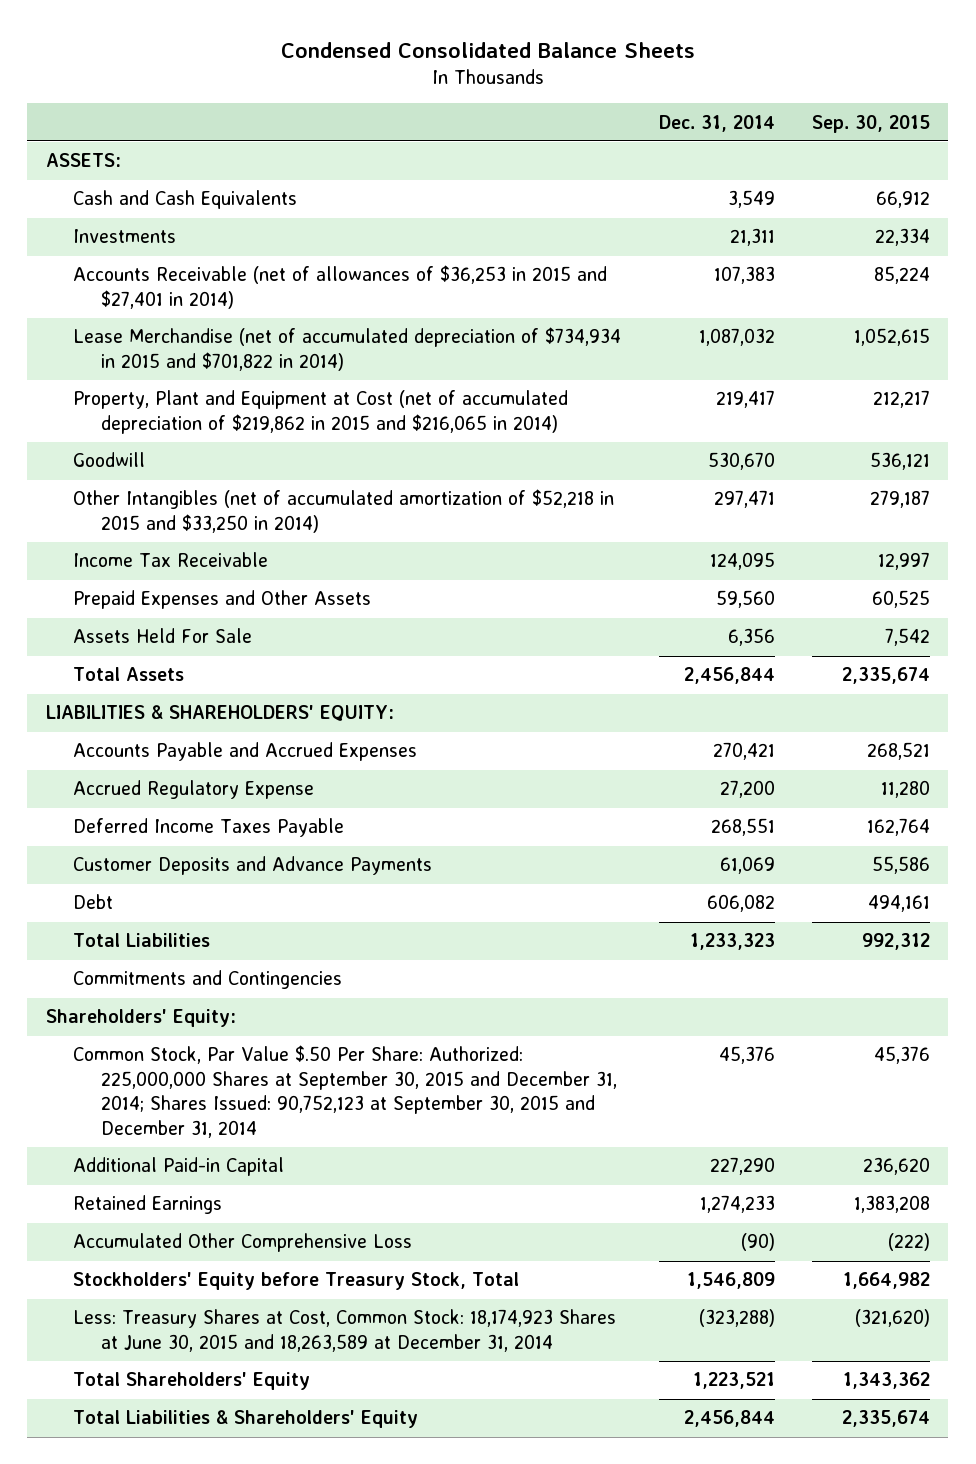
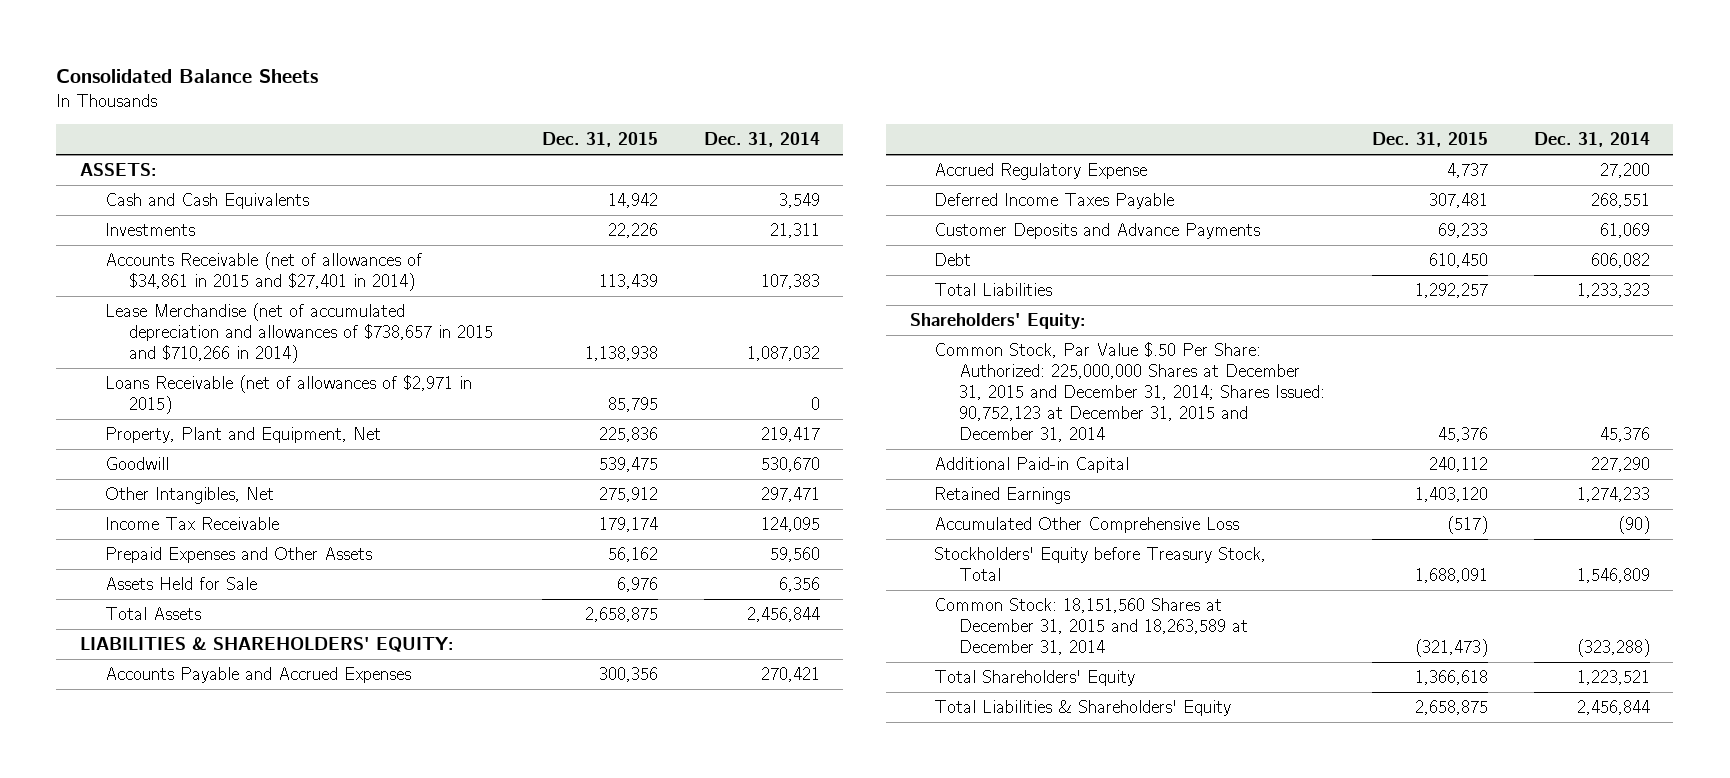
- Condensed Consolidated Balance Sheets
+ Consolidated Balance Sheets
- | Dec. 31, 2014 | Sep. 30, 2015
+ | Dec. 31, 2015 | Dec. 31, 2014
- Accounts Receivable (net of allowances of $36,253 in 2015 and $27,401 in 2014) | 107,383 | 85,224
- Lease Merchandise (net of accumulated depreciation of $734,934 in 2015 and $701,822 in 2014) | 1,087,032 | 1,052,615
- Property, Plant and Equipment at Cost (net of accumulated depreciation of $219,862 in 2015 and $216,065 in 2014) | 219,417 | 212,217
+ Accounts Receivable (net of allowances of $34,861 in 2015 and $27,401 in 2014) | 113,439 | 107,383
+ Lease Merchandise (net of accumulated depreciation and allowances of $738,657 in 2015 and $710,266 in 2014) | 1,138,938 | 1,087,032
+ Loans Receivable (net of allowances of $2,971 in 2015) | 85,795 | 0
+ Property, Plant and Equipment, Net | 225,836 | 219,417
- Other Intangibles (net of accumulated amortization of $52,218 in 2015 and $33,250 in 2014) | 297,471 | 279,187
+ Other Intangibles, Net | 275,912 | 297,471
- Assets Held For Sale | 6,356 | 7,542
+ Assets Held for Sale | 6,976 | 6,356
- Commitments and Contingencies
- Common Stock, Par Value $.50 Per Share: Authorized: 225,000,000 Shares at September 30, 2015 and December 31, 2014; Shares Issued: 90,752,123 at September 30, 2015 and December 31, 2014 | 45,376 | 45,376
+ Common Stock, Par Value $.50 Per Share: Authorized: 225,000,000 Shares at December 31, 2015 and December 31, 2014; Shares Issued: 90,752,123 at December 31, 2015 and December 31, 2014 | 45,376 | 45,376
- Less: Treasury Shares at Cost, Common Stock: 18,174,923 Shares at June 30, 2015 and 18,263,589 at December 31, 2014 | (323,288) | (321,620)
+ Common Stock: 18,151,560 Shares at December 31, 2015 and 18,263,589 at December 31, 2014 | (321,473) | (323,288)

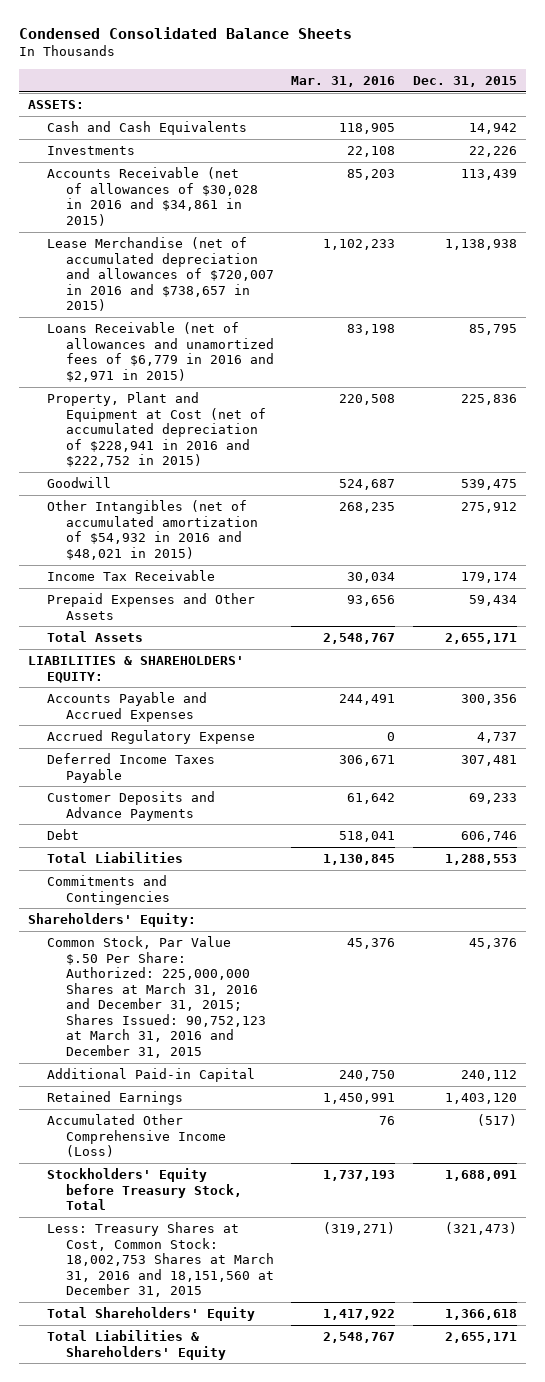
- Consolidated Balance Sheets
+ Condensed Consolidated Balance Sheets
- | Dec. 31, 2015 | Dec. 31, 2014
+ | Mar. 31, 2016 | Dec. 31, 2015
- Accounts Receivable (net of allowances of $34,861 in 2015 and $27,401 in 2014) | 113,439 | 107,383
- Lease Merchandise (net of accumulated depreciation and allowances of $738,657 in 2015 and $710,266 in 2014) | 1,138,938 | 1,087,032
- Loans Receivable (net of allowances of $2,971 in 2015) | 85,795 | 0
- Property, Plant and Equipment, Net | 225,836 | 219,417
+ Accounts Receivable (net of allowances of $30,028 in 2016 and $34,861 in 2015) | 85,203 | 113,439
+ Lease Merchandise (net of accumulated depreciation and allowances of $720,007 in 2016 and $738,657 in 2015) | 1,102,233 | 1,138,938
+ Loans Receivable (net of allowances and unamortized fees of $6,779 in 2016 and $2,971 in 2015) | 83,198 | 85,795
+ Property, Plant and Equipment at Cost (net of accumulated depreciation of $228,941 in 2016 and $222,752 in 2015) | 220,508 | 225,836
- Other Intangibles, Net | 275,912 | 297,471
+ Other Intangibles (net of accumulated amortization of $54,932 in 2016 and $48,021 in 2015) | 268,235 | 275,912
- Prepaid Expenses and Other Assets | 56,162 | 59,560
- Assets Held for Sale | 6,976 | 6,356
- Total Assets | 2,658,875 | 2,456,844
+ Prepaid Expenses and Other Assets | 93,656 | 59,434
+ Total Assets | 2,548,767 | 2,655,171
- Debt | 610,450 | 606,082
- Total Liabilities | 1,292,257 | 1,233,323
+ Debt | 518,041 | 606,746
+ Total Liabilities | 1,130,845 | 1,288,553
+ Commitments and Contingencies
- Common Stock, Par Value $.50 Per Share: Authorized: 225,000,000 Shares at December 31, 2015 and December 31, 2014; Shares Issued: 90,752,123 at December 31, 2015 and December 31, 2014 | 45,376 | 45,376
+ Common Stock, Par Value $.50 Per Share: Authorized: 225,000,000 Shares at March 31, 2016 and December 31, 2015; Shares Issued: 90,752,123 at March 31, 2016 and December 31, 2015 | 45,376 | 45,376
- Accumulated Other Comprehensive Loss | (517) | (90)
+ Accumulated Other Comprehensive Income (Loss) | 76 | (517)
- Common Stock: 18,151,560 Shares at December 31, 2015 and 18,263,589 at December 31, 2014 | (321,473) | (323,288)
+ Less: Treasury Shares at Cost, Common Stock: 18,002,753 Shares at March 31, 2016 and 18,151,560 at December 31, 2015 | (319,271) | (321,473)
- Total Liabilities & Shareholders' Equity | 2,658,875 | 2,456,844
+ Total Liabilities & Shareholders' Equity | 2,548,767 | 2,655,171

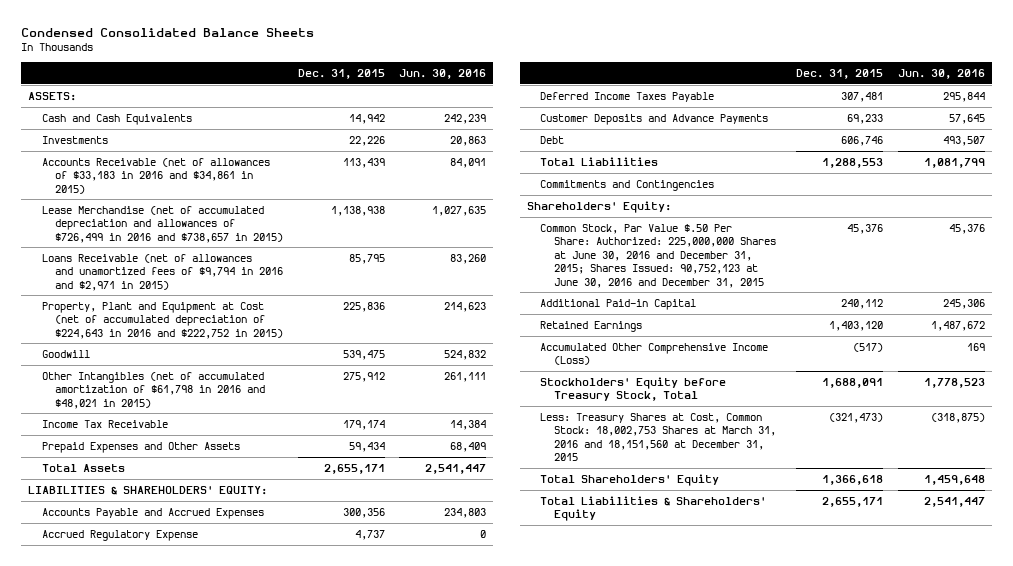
- | Mar. 31, 2016 | Dec. 31, 2015
+ | Dec. 31, 2015 | Jun. 30, 2016
- Accounts Receivable (net of allowances of $30,028 in 2016 and $34,861 in 2015) | 85,203 | 113,439
- Lease Merchandise (net of accumulated depreciation and allowances of $720,007 in 2016 and $738,657 in 2015) | 1,102,233 | 1,138,938
- Loans Receivable (net of allowances and unamortized fees of $6,779 in 2016 and $2,971 in 2015) | 83,198 | 85,795
- Property, Plant and Equipment at Cost (net of accumulated depreciation of $228,941 in 2016 and $222,752 in 2015) | 220,508 | 225,836
+ Accounts Receivable (net of allowances of $33,183 in 2016 and $34,861 in 2015) | 113,439 | 84,091
+ Lease Merchandise (net of accumulated depreciation and allowances of $726,499 in 2016 and $738,657 in 2015) | 1,138,938 | 1,027,635
+ Loans Receivable (net of allowances and unamortized fees of $9,794 in 2016 and $2,971 in 2015) | 85,795 | 83,260
+ Property, Plant and Equipment at Cost (net of accumulated depreciation of $224,643 in 2016 and $222,752 in 2015) | 225,836 | 214,623
- Other Intangibles (net of accumulated amortization of $54,932 in 2016 and $48,021 in 2015) | 268,235 | 275,912
+ Other Intangibles (net of accumulated amortization of $61,798 in 2016 and $48,021 in 2015) | 275,912 | 261,111
- Common Stock, Par Value $.50 Per Share: Authorized: 225,000,000 Shares at March 31, 2016 and December 31, 2015; Shares Issued: 90,752,123 at March 31, 2016 and December 31, 2015 | 45,376 | 45,376
+ Common Stock, Par Value $.50 Per Share: Authorized: 225,000,000 Shares at June 30, 2016 and December 31, 2015; Shares Issued: 90,752,123 at June 30, 2016 and December 31, 2015 | 45,376 | 45,376

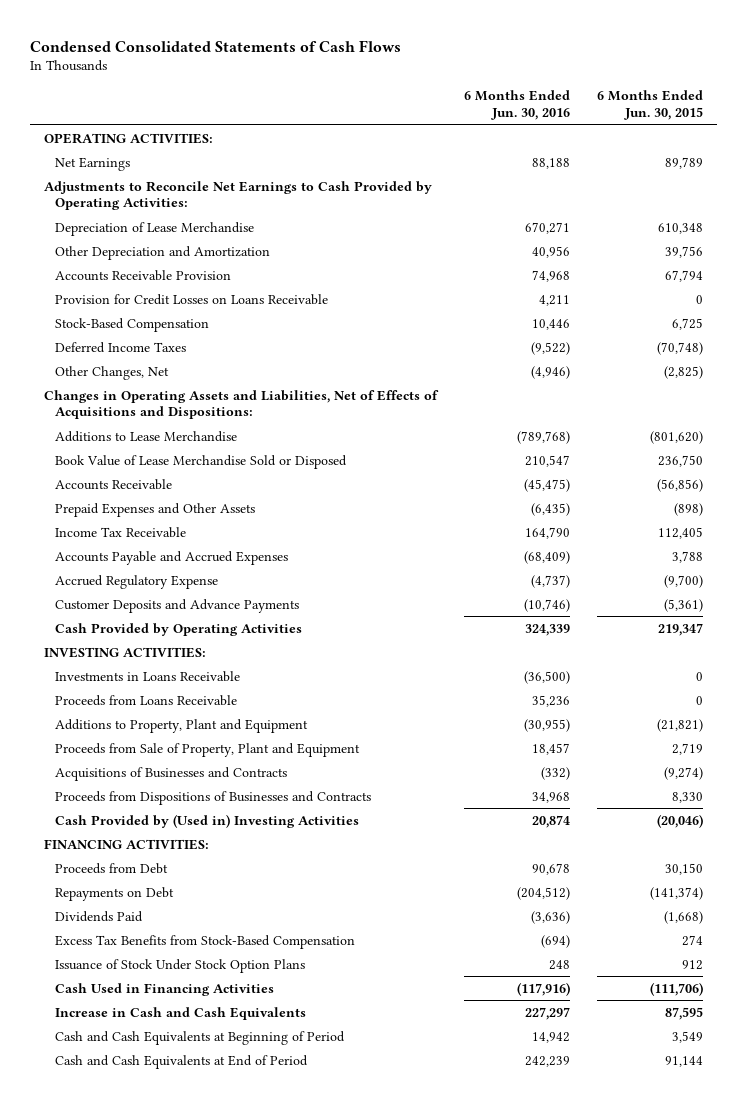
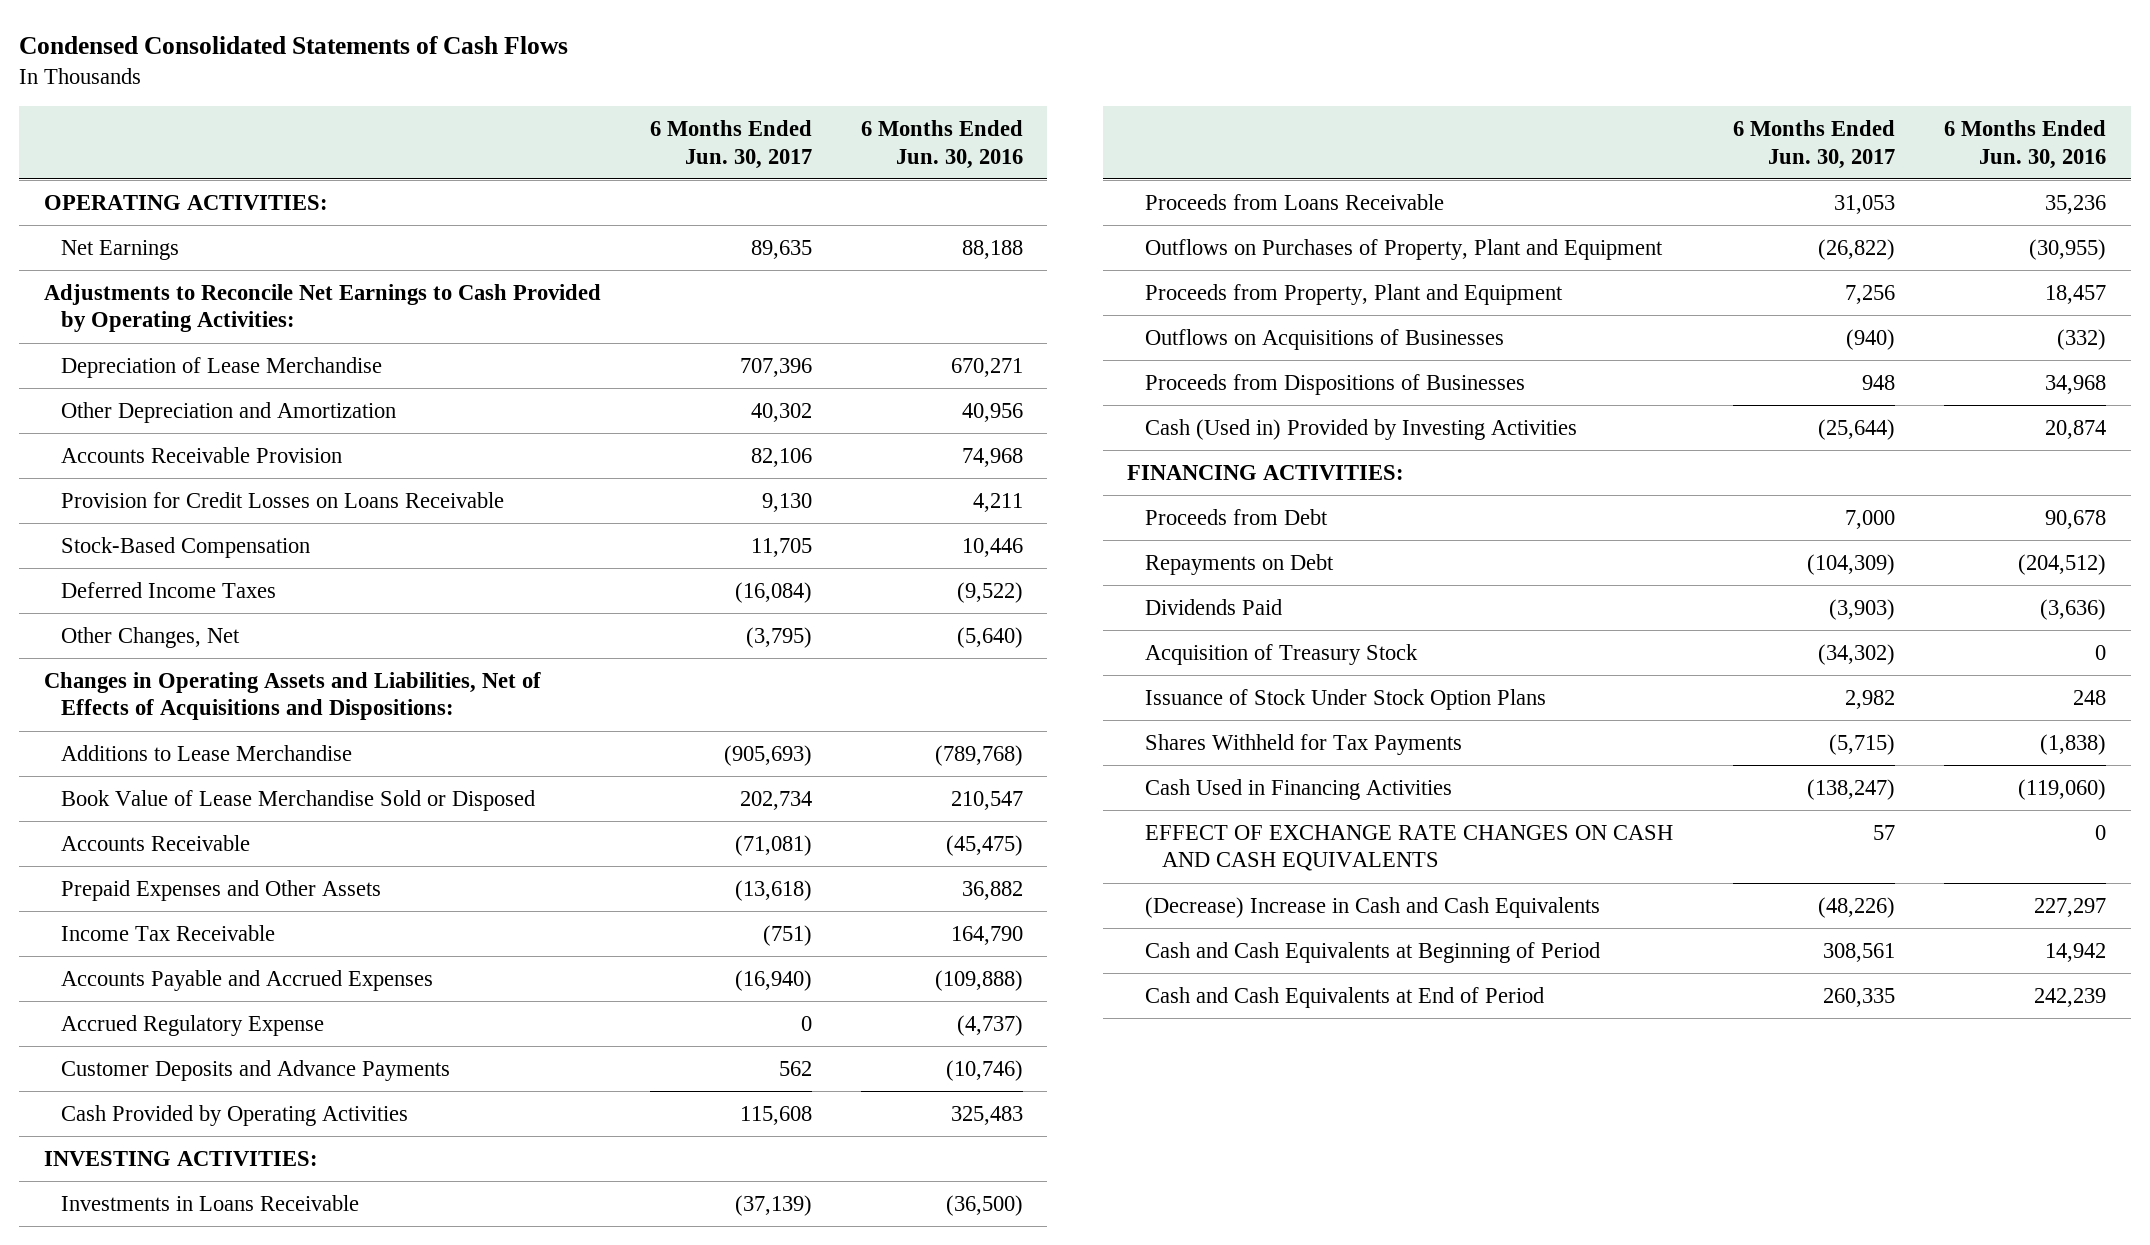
- | 6 Months Ended Jun. 30, 2016 | 6 Months Ended Jun. 30, 2015
+ | 6 Months Ended Jun. 30, 2017 | 6 Months Ended Jun. 30, 2016
- Other Changes, Net | (4,946) | (2,825)
+ Other Changes, Net | (3,795) | (5,640)
- Prepaid Expenses and Other Assets | (6,435) | (898)
+ Prepaid Expenses and Other Assets | (13,618) | 36,882
- Accounts Payable and Accrued Expenses | (68,409) | 3,788
+ Accounts Payable and Accrued Expenses | (16,940) | (109,888)
- Cash Provided by Operating Activities | 324,339 | 219,347
+ Cash Provided by Operating Activities | 115,608 | 325,483
- Additions to Property, Plant and Equipment | (30,955) | (21,821)
- Proceeds from Sale of Property, Plant and Equipment | 18,457 | 2,719
- Acquisitions of Businesses and Contracts | (332) | (9,274)
- Proceeds from Dispositions of Businesses and Contracts | 34,968 | 8,330
- Cash Provided by (Used in) Investing Activities | 20,874 | (20,046)
+ Outflows on Purchases of Property, Plant and Equipment | (26,822) | (30,955)
+ Proceeds from Property, Plant and Equipment | 7,256 | 18,457
+ Outflows on Acquisitions of Businesses | (940) | (332)
+ Proceeds from Dispositions of Businesses | 948 | 34,968
+ Cash (Used in) Provided by Investing Activities | (25,644) | 20,874
- Excess Tax Benefits from Stock-Based Compensation | (694) | 274
+ Acquisition of Treasury Stock | (34,302) | 0
- Cash Used in Financing Activities | (117,916) | (111,706)
- Increase in Cash and Cash Equivalents | 227,297 | 87,595
+ Shares Withheld for Tax Payments | (5,715) | (1,838)
+ Cash Used in Financing Activities | (138,247) | (119,060)
+ EFFECT OF EXCHANGE RATE CHANGES ON CASH AND CASH EQUIVALENTS | 57 | 0
+ (Decrease) Increase in Cash and Cash Equivalents | (48,226) | 227,297

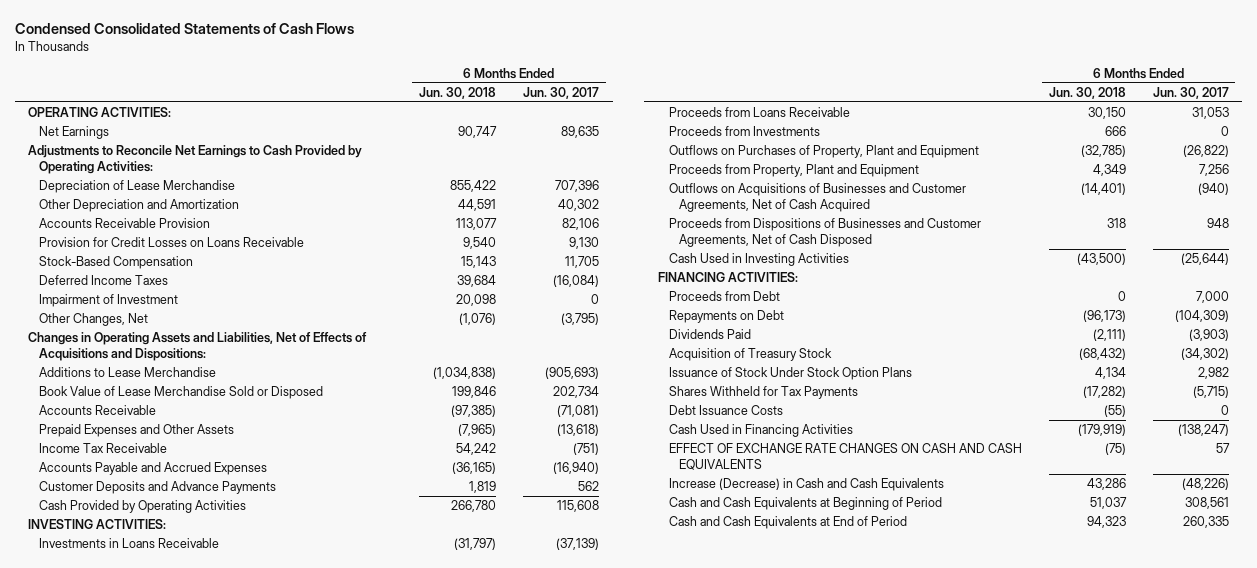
- | 6 Months Ended Jun. 30, 2017 | 6 Months Ended Jun. 30, 2016
+ | 6 Months Ended Jun. 30, 2018 | 6 Months Ended Jun. 30, 2017
+ Impairment of Investment | 20,098 | 0
- Accrued Regulatory Expense | 0 | (4,737)
+ Proceeds from Investments | 666 | 0
- Outflows on Acquisitions of Businesses | (940) | (332)
- Proceeds from Dispositions of Businesses | 948 | 34,968
- Cash (Used in) Provided by Investing Activities | (25,644) | 20,874
+ Outflows on Acquisitions of Businesses and Customer Agreements, Net of Cash Acquired | (14,401) | (940)
+ Proceeds from Dispositions of Businesses and Customer Agreements, Net of Cash Disposed | 318 | 948
+ Cash Used in Investing Activities | (43,500) | (25,644)
+ Debt Issuance Costs | (55) | 0
- (Decrease) Increase in Cash and Cash Equivalents | (48,226) | 227,297
+ Increase (Decrease) in Cash and Cash Equivalents | 43,286 | (48,226)

